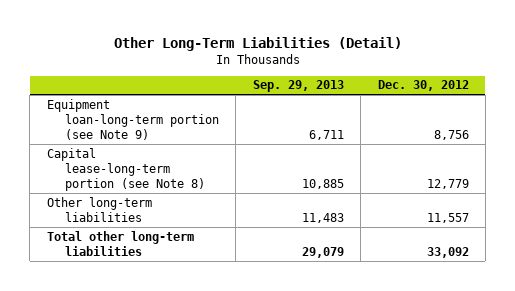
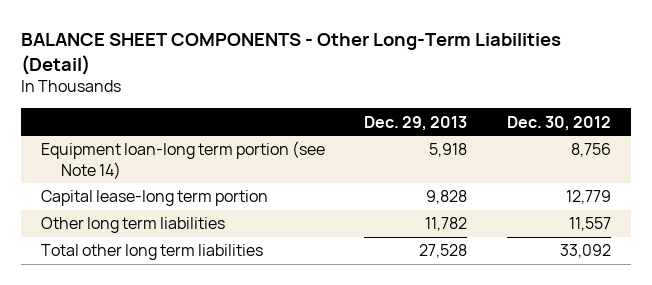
- Other Long-Term Liabilities (Detail)
+ BALANCE SHEET COMPONENTS - Other Long-Term Liabilities (Detail)
- | Sep. 29, 2013 | Dec. 30, 2012
+ | Dec. 29, 2013 | Dec. 30, 2012
- Equipment loan-long-term portion (see Note 9) | 6,711 | 8,756
- Capital lease-long-term portion (see Note 8) | 10,885 | 12,779
- Other long-term liabilities | 11,483 | 11,557
- Total other long-term liabilities | 29,079 | 33,092
+ Equipment loan-long term portion (see Note 14) | 5,918 | 8,756
+ Capital lease-long term portion | 9,828 | 12,779
+ Other long term liabilities | 11,782 | 11,557
+ Total other long term liabilities | 27,528 | 33,092

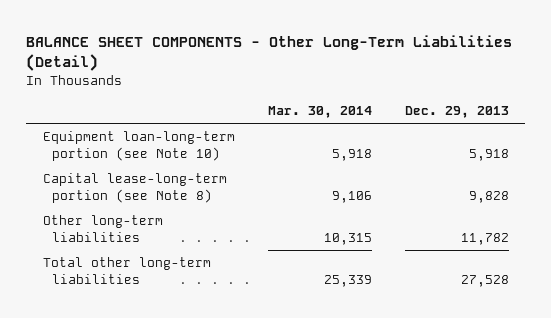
- | Dec. 29, 2013 | Dec. 30, 2012
+ | Mar. 30, 2014 | Dec. 29, 2013
- Equipment loan-long term portion (see Note 14) | 5,918 | 8,756
- Capital lease-long term portion | 9,828 | 12,779
- Other long term liabilities | 11,782 | 11,557
- Total other long term liabilities | 27,528 | 33,092
+ Equipment loan-long-term portion (see Note 10) | 5,918 | 5,918
+ Capital lease-long-term portion (see Note 8) | 9,106 | 9,828
+ Other long-term liabilities | 10,315 | 11,782
+ Total other long-term liabilities | 25,339 | 27,528

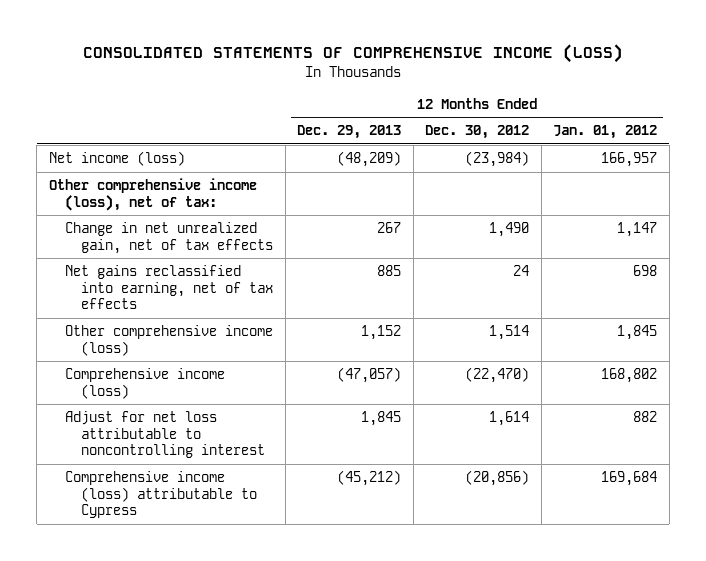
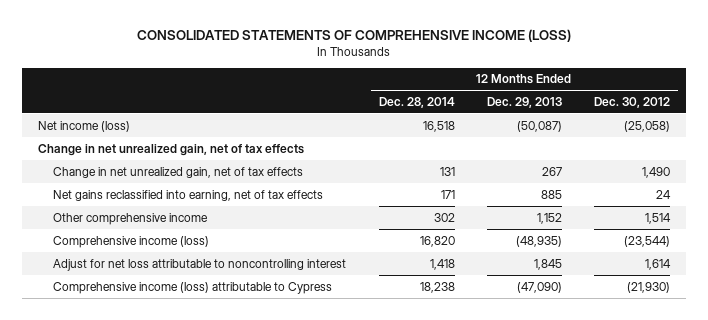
- | 12 Months Ended Dec. 29, 2013 | 12 Months Ended Dec. 30, 2012 | 12 Months Ended Jan. 01, 2012
+ | 12 Months Ended Dec. 28, 2014 | 12 Months Ended Dec. 29, 2013 | 12 Months Ended Dec. 30, 2012
- Net income (loss) | (48,209) | (23,984) | 166,957
- Other comprehensive income (loss), net of tax:
+ Net income (loss) | 16,518 | (50,087) | (25,058)
+ Change in net unrealized gain, net of tax effects
- Other comprehensive income (loss) | 1,152 | 1,514 | 1,845
- Comprehensive income (loss) | (47,057) | (22,470) | 168,802
+ Other comprehensive income | 302 | 1,152 | 1,514
+ Comprehensive income (loss) | 16,820 | (48,935) | (23,544)
- Comprehensive income (loss) attributable to Cypress | (45,212) | (20,856) | 169,684
+ Comprehensive income (loss) attributable to Cypress | 18,238 | (47,090) | (21,930)

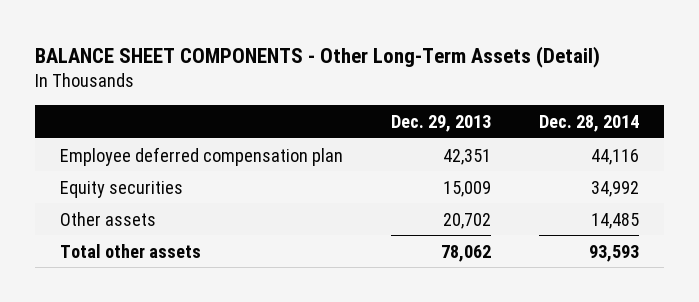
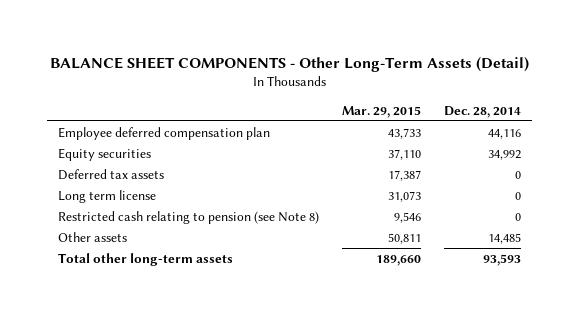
- | Dec. 29, 2013 | Dec. 28, 2014
+ | Mar. 29, 2015 | Dec. 28, 2014
+ Deferred tax assets | 17,387 | 0
+ Long term license | 31,073 | 0
+ Restricted cash relating to pension (see Note 8) | 9,546 | 0
- Total other assets | 78,062 | 93,593
+ Total other long-term assets | 189,660 | 93,593

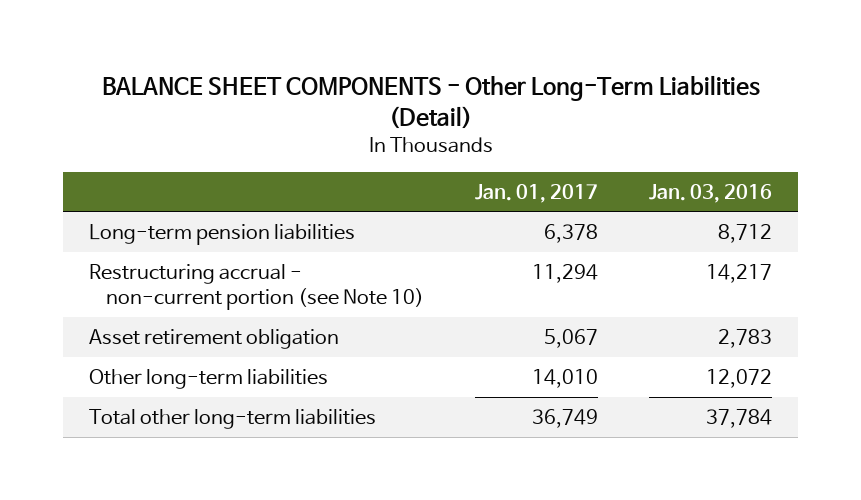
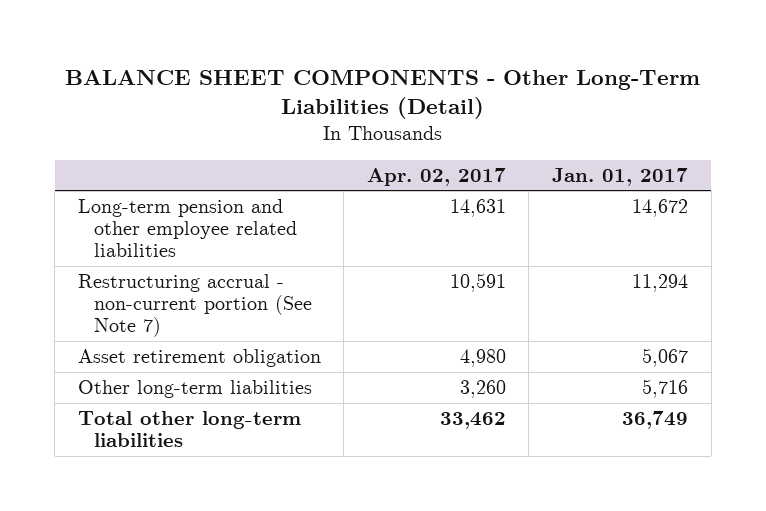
- | Jan. 01, 2017 | Jan. 03, 2016
+ | Apr. 02, 2017 | Jan. 01, 2017
- Long-term pension liabilities | 6,378 | 8,712
- Restructuring accrual - non-current portion (see Note 10) | 11,294 | 14,217
+ Long-term pension and other employee related liabilities | 14,631 | 14,672
+ Restructuring accrual - non-current portion (See Note 7) | 10,591 | 11,294
- Other long-term liabilities | 14,010 | 12,072
+ Other long-term liabilities | 3,260 | 5,716

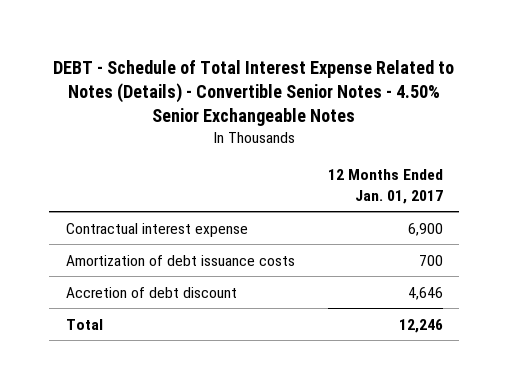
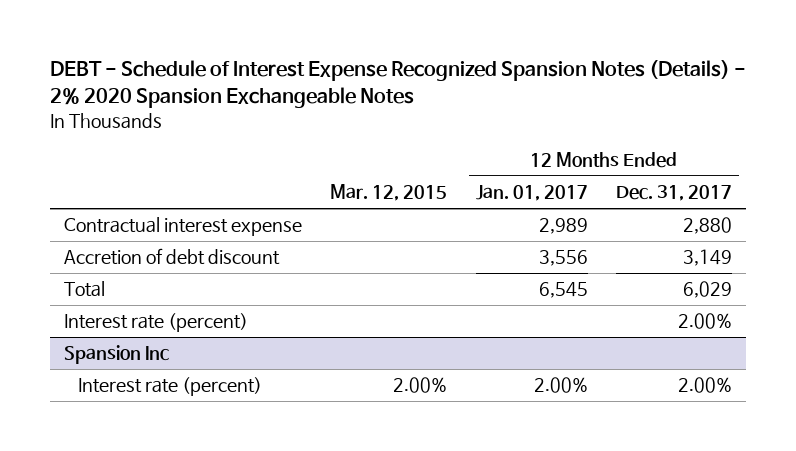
- DEBT - Schedule of Total Interest Expense Related to Notes (Details) - Convertible Senior Notes - 4.50% Senior Exchangeable Notes
+ DEBT - Schedule of Interest Expense Recognized Spansion Notes (Details) - 2% 2020 Spansion Exchangeable Notes
- | 12 Months Ended Jan. 01, 2017
+ | Mar. 12, 2015 | 12 Months Ended Jan. 01, 2017 | 12 Months Ended Dec. 31, 2017
- Contractual interest expense | 6,900
- Amortization of debt issuance costs | 700
- Accretion of debt discount | 4,646
- Total | 12,246
+ Contractual interest expense | | 2,989 | 2,880
+ Accretion of debt discount | | 3,556 | 3,149
+ Total | | 6,545 | 6,029
+ Interest rate (percent) | | | 2.00%
+ Spansion Inc
+ Interest rate (percent) | 2.00% | 2.00% | 2.00%

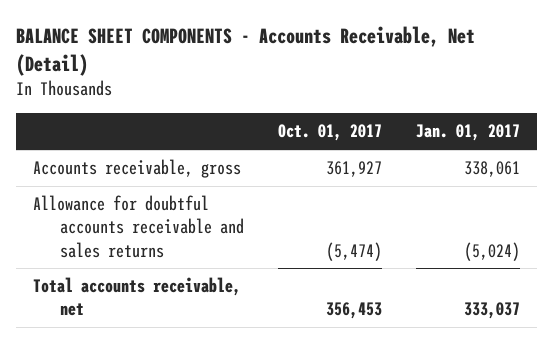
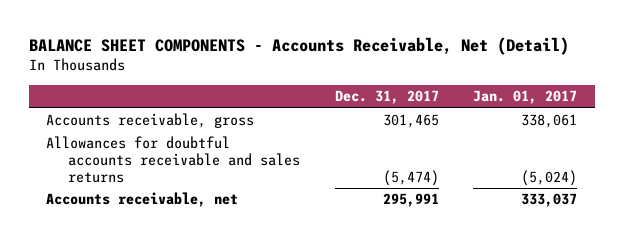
- | Oct. 01, 2017 | Jan. 01, 2017
+ | Dec. 31, 2017 | Jan. 01, 2017
- Allowance for doubtful accounts receivable and sales returns | (5,474) | (5,024)
- Total accounts receivable, net | 356,453 | 333,037
+ Allowances for doubtful accounts receivable and sales returns | (5,474) | (5,024)
+ Accounts receivable, net | 295,991 | 333,037

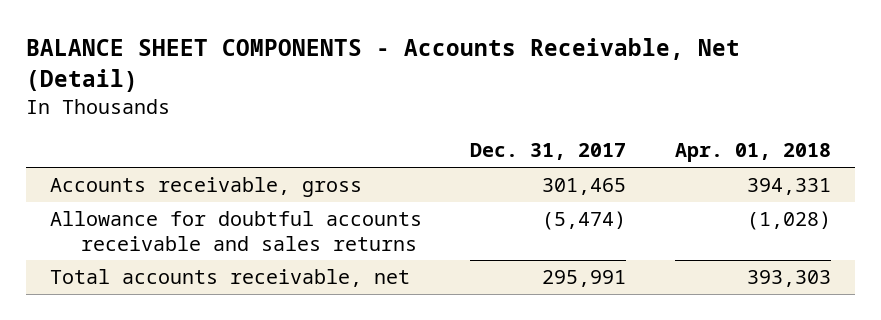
- | Dec. 31, 2017 | Jan. 01, 2017
+ | Dec. 31, 2017 | Apr. 01, 2018
- Allowances for doubtful accounts receivable and sales returns | (5,474) | (5,024)
- Accounts receivable, net | 295,991 | 333,037
+ Allowance for doubtful accounts receivable and sales returns | (5,474) | (1,028)
+ Total accounts receivable, net | 295,991 | 393,303

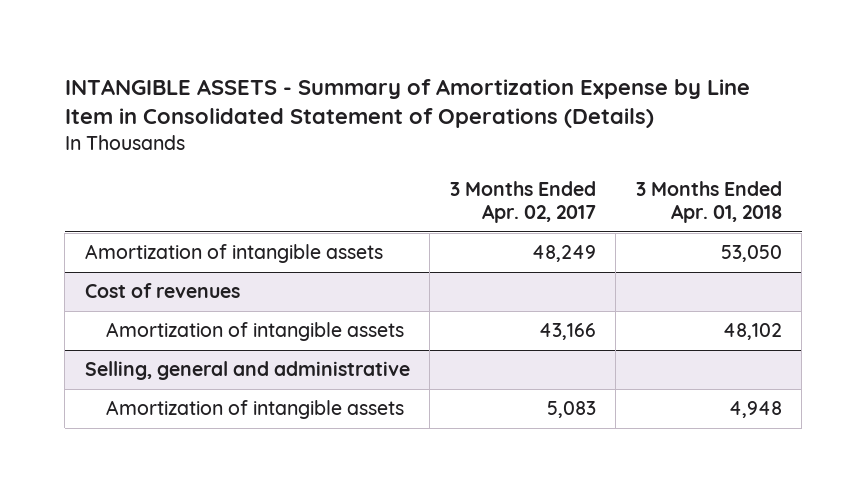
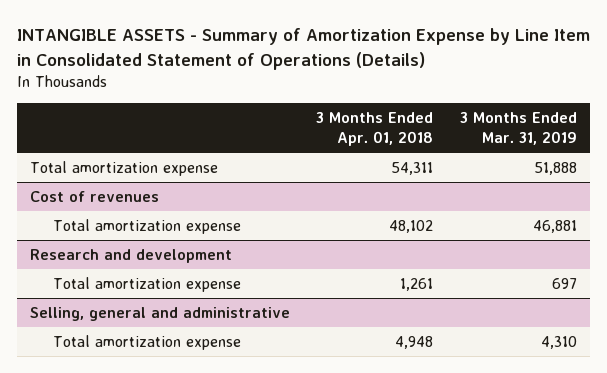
- | 3 Months Ended Apr. 02, 2017 | 3 Months Ended Apr. 01, 2018
+ | 3 Months Ended Apr. 01, 2018 | 3 Months Ended Mar. 31, 2019
- Amortization of intangible assets | 48,249 | 53,050
+ Total amortization expense | 54,311 | 51,888
@ Cost of revenues
- Amortization of intangible assets | 43,166 | 48,102
+ Total amortization expense | 48,102 | 46,881
+ Research and development
+ Total amortization expense | 1,261 | 697
@ Selling, general and administrative
- Amortization of intangible assets | 5,083 | 4,948
+ Total amortization expense | 4,948 | 4,310

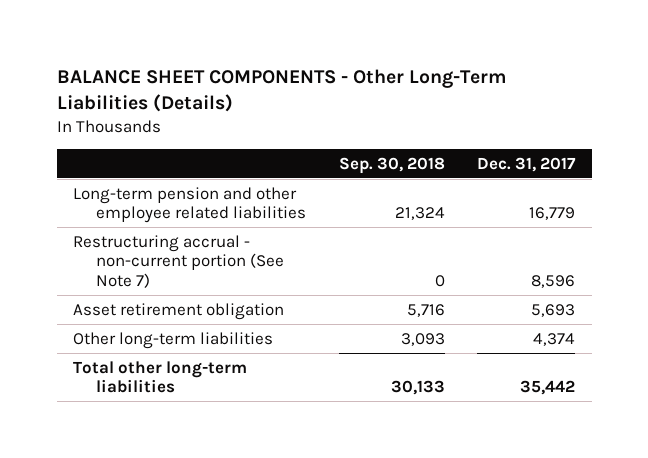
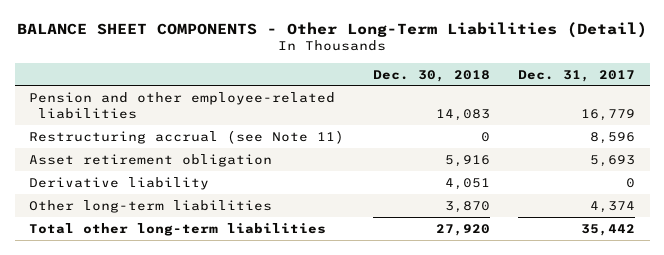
- BALANCE SHEET COMPONENTS - Other Long-Term Liabilities (Details)
+ BALANCE SHEET COMPONENTS - Other Long-Term Liabilities (Detail)
- | Sep. 30, 2018 | Dec. 31, 2017
+ | Dec. 30, 2018 | Dec. 31, 2017
- Long-term pension and other employee related liabilities | 21,324 | 16,779
- Restructuring accrual - non-current portion (See Note 7) | 0 | 8,596
+ Pension and other employee-related liabilities | 14,083 | 16,779
+ Restructuring accrual (see Note 11) | 0 | 8,596
+ Derivative liability | 4,051 | 0

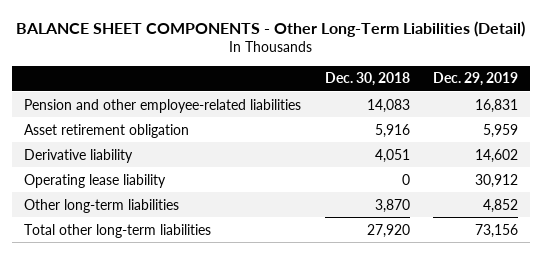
- | Dec. 30, 2018 | Dec. 31, 2017
+ | Dec. 30, 2018 | Dec. 29, 2019
- Restructuring accrual (see Note 11) | 0 | 8,596
+ Operating lease liability | 0 | 30,912

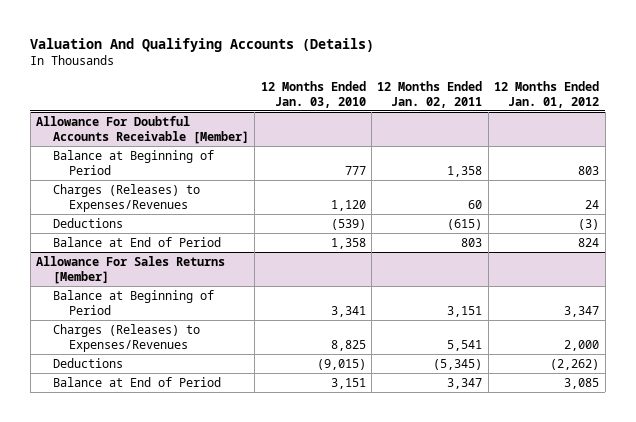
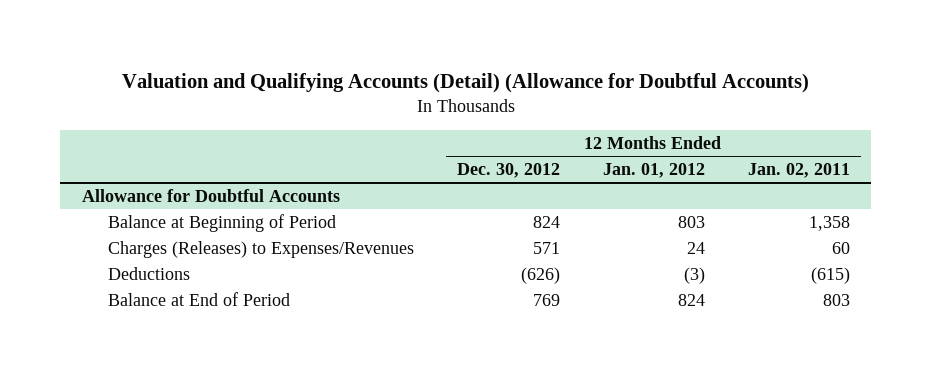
- Valuation And Qualifying Accounts (Details)
+ Valuation and Qualifying Accounts (Detail) (Allowance for Doubtful Accounts)
- | 12 Months Ended Jan. 03, 2010 | 12 Months Ended Jan. 02, 2011 | 12 Months Ended Jan. 01, 2012
+ | 12 Months Ended Dec. 30, 2012 | 12 Months Ended Jan. 01, 2012 | 12 Months Ended Jan. 02, 2011
- Allowance For Doubtful Accounts Receivable [Member]
+ Allowance for Doubtful Accounts
- Allowance For Sales Returns [Member]
- Balance at Beginning of Period | 3,341 | 3,151 | 3,347
- Charges (Releases) to Expenses/Revenues | 8,825 | 5,541 | 2,000
- Deductions | (9,015) | (5,345) | (2,262)
- Balance at End of Period | 3,151 | 3,347 | 3,085

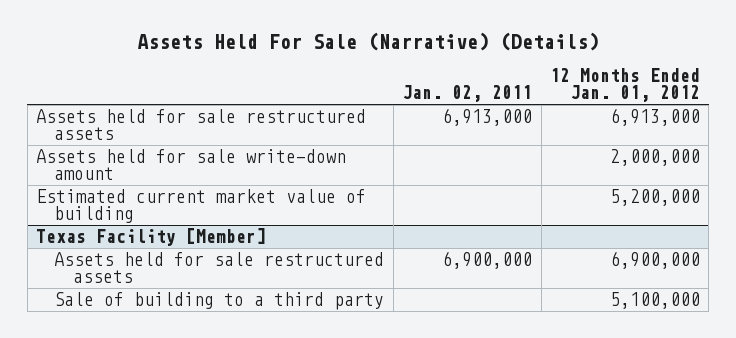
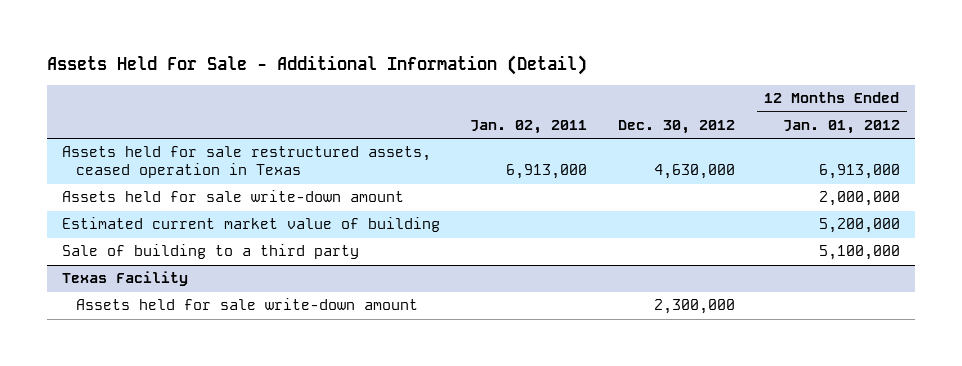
- Assets Held For Sale (Narrative) (Details)
+ Assets Held For Sale - Additional Information (Detail)
- | Jan. 02, 2011 | 12 Months Ended Jan. 01, 2012
+ | Jan. 02, 2011 | Dec. 30, 2012 | 12 Months Ended Jan. 01, 2012
- Assets held for sale restructured assets | 6,913,000 | 6,913,000
+ Assets held for sale restructured assets, ceased operation in Texas | 6,913,000 | 4,630,000 | 6,913,000
- Texas Facility [Member]
- Assets held for sale restructured assets | 6,900,000 | 6,900,000
+ Texas Facility
+ Assets held for sale write-down amount | | 2,300,000 |

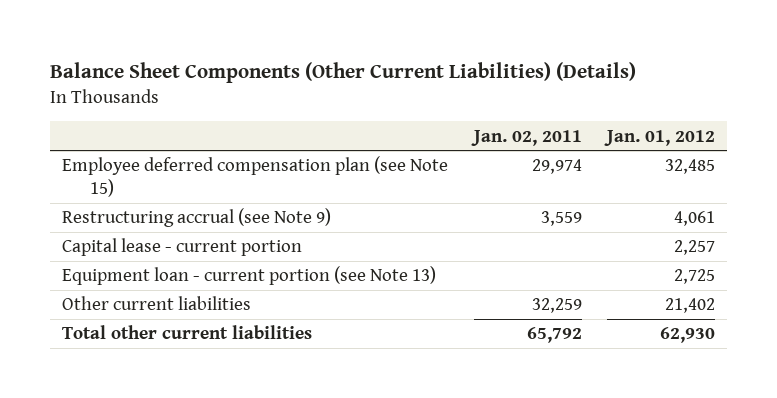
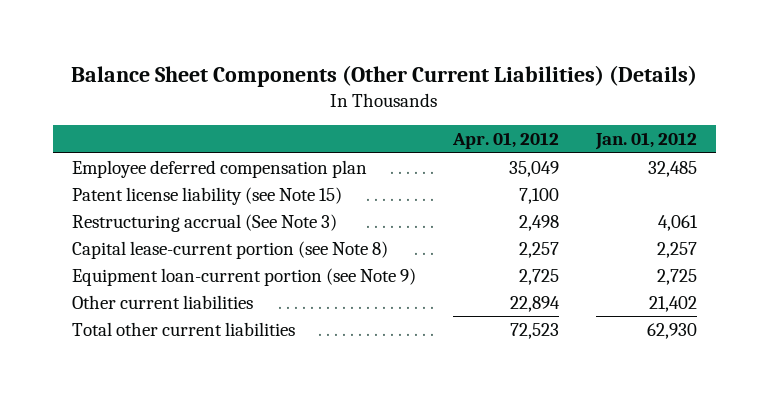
- | Jan. 02, 2011 | Jan. 01, 2012
+ | Apr. 01, 2012 | Jan. 01, 2012
- Employee deferred compensation plan (see Note 15) | 29,974 | 32,485
- Restructuring accrual (see Note 9) | 3,559 | 4,061
- Capital lease - current portion | | 2,257
- Equipment loan - current portion (see Note 13) | | 2,725
+ Employee deferred compensation plan | 35,049 | 32,485
+ Patent license liability (see Note 15) | 7,100 |
+ Restructuring accrual (See Note 3) | 2,498 | 4,061
+ Capital lease-current portion (see Note 8) | 2,257 | 2,257
+ Equipment loan-current portion (see Note 9) | 2,725 | 2,725

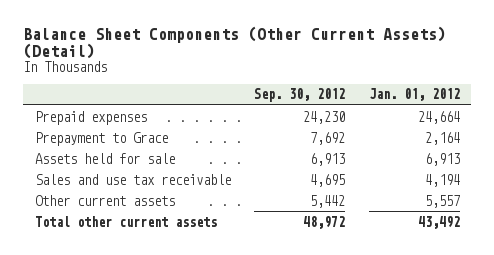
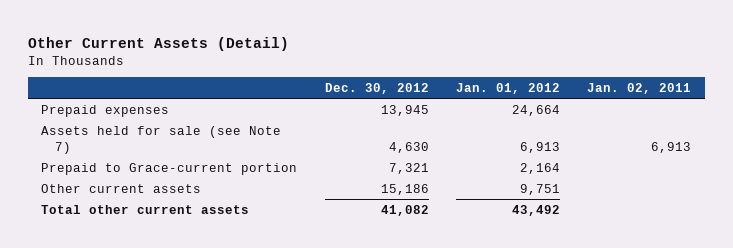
- Balance Sheet Components (Other Current Assets) (Detail)
+ Other Current Assets (Detail)
- | Sep. 30, 2012 | Jan. 01, 2012
+ | Dec. 30, 2012 | Jan. 01, 2012 | Jan. 02, 2011
- Prepayment to Grace | 7,692 | 2,164
- Assets held for sale | 6,913 | 6,913
- Sales and use tax receivable | 4,695 | 4,194
- Other current assets | 5,442 | 5,557
+ Assets held for sale (see Note 7) | 4,630 | 6,913 | 6,913
+ Prepaid to Grace-current portion | 7,321 | 2,164 |
+ Other current assets | 15,186 | 9,751 |

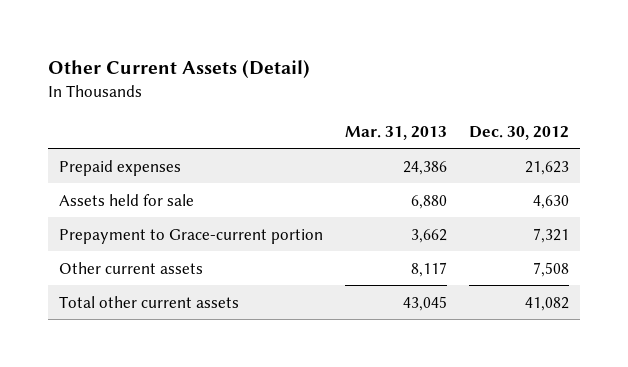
- | Dec. 30, 2012 | Jan. 01, 2012 | Jan. 02, 2011
+ | Mar. 31, 2013 | Dec. 30, 2012
- Prepaid expenses | 13,945 | 24,664 |
- Assets held for sale (see Note 7) | 4,630 | 6,913 | 6,913
- Prepaid to Grace-current portion | 7,321 | 2,164 |
- Other current assets | 15,186 | 9,751 |
+ Prepaid expenses | 24,386 | 21,623
+ Assets held for sale | 6,880 | 4,630
+ Prepayment to Grace-current portion | 3,662 | 7,321
+ Other current assets | 8,117 | 7,508

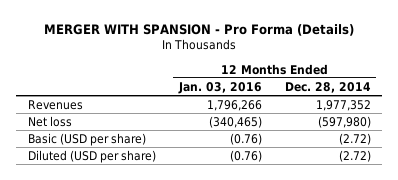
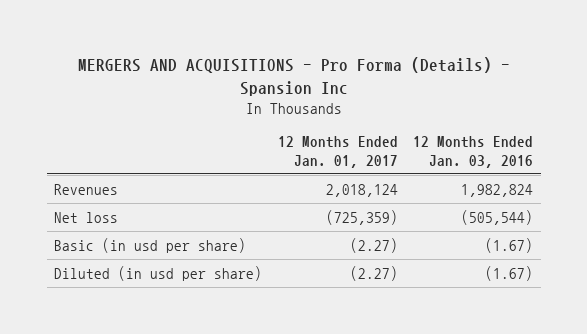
- MERGER WITH SPANSION - Pro Forma (Details)
+ MERGERS AND ACQUISITIONS - Pro Forma (Details) - Spansion Inc
- | 12 Months Ended Jan. 03, 2016 | 12 Months Ended Dec. 28, 2014
+ | 12 Months Ended Jan. 01, 2017 | 12 Months Ended Jan. 03, 2016
- Revenues | 1,796,266 | 1,977,352
- Net loss | (340,465) | (597,980)
- Basic (USD per share) | (0.76) | (2.72)
- Diluted (USD per share) | (0.76) | (2.72)
+ Revenues | 2,018,124 | 1,982,824
+ Net loss | (725,359) | (505,544)
+ Basic (in usd per share) | (2.27) | (1.67)
+ Diluted (in usd per share) | (2.27) | (1.67)

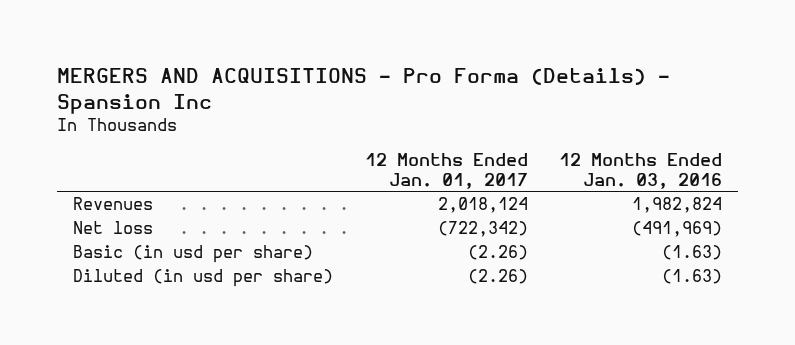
- Net loss | (725,359) | (505,544)
- Basic (in usd per share) | (2.27) | (1.67)
- Diluted (in usd per share) | (2.27) | (1.67)
+ Net loss | (722,342) | (491,969)
+ Basic (in usd per share) | (2.26) | (1.63)
+ Diluted (in usd per share) | (2.26) | (1.63)

